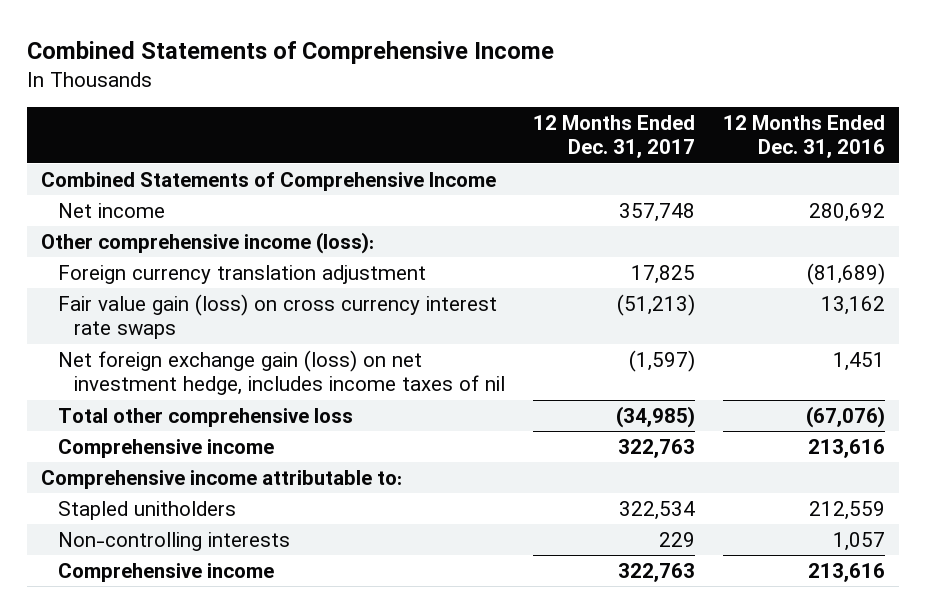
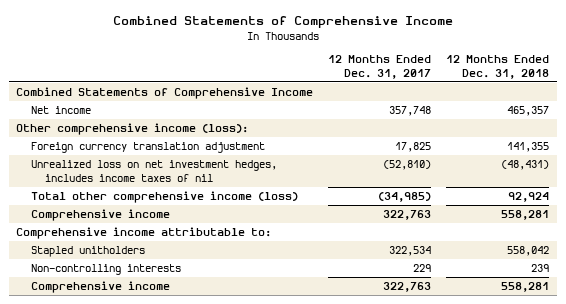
- | 12 Months Ended Dec. 31, 2017 | 12 Months Ended Dec. 31, 2016
+ | 12 Months Ended Dec. 31, 2017 | 12 Months Ended Dec. 31, 2018
- Fair value gain (loss) on cross currency interest rate swaps | (51,213) | 13,162
- Net foreign exchange gain (loss) on net investment hedge, includes income taxes of nil | (1,597) | 1,451
- Total other comprehensive loss | (34,985) | (67,076)
+ Unrealized loss on net investment hedges, includes income taxes of nil | (52,810) | (48,431)
+ Total other comprehensive income (loss) | (34,985) | 92,924

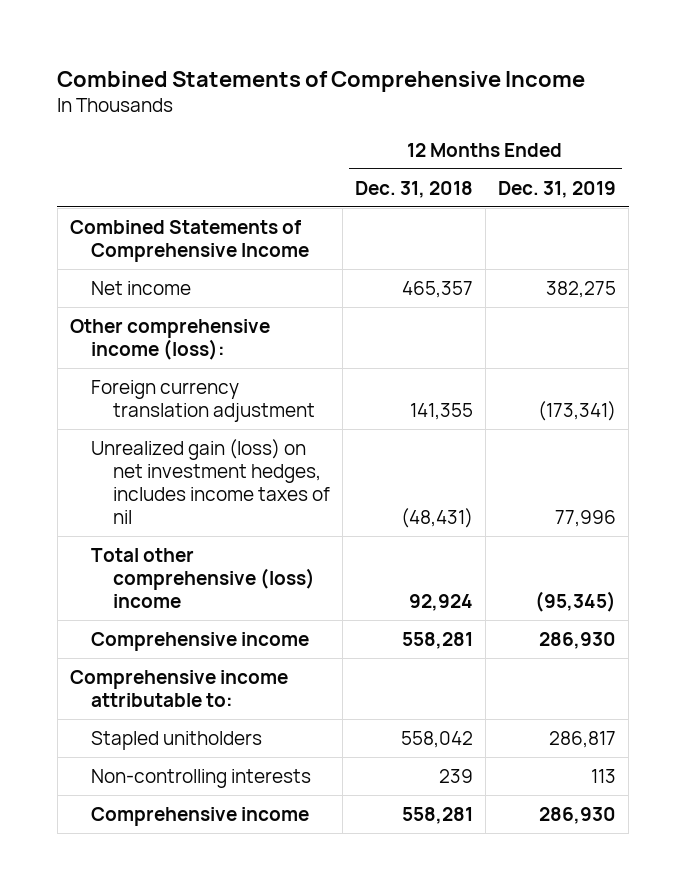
- | 12 Months Ended Dec. 31, 2017 | 12 Months Ended Dec. 31, 2018
+ | 12 Months Ended Dec. 31, 2018 | 12 Months Ended Dec. 31, 2019
- Unrealized loss on net investment hedges, includes income taxes of nil | (52,810) | (48,431)
- Total other comprehensive income (loss) | (34,985) | 92,924
+ Unrealized gain (loss) on net investment hedges, includes income taxes of nil | (48,431) | 77,996
+ Total other comprehensive (loss) income | 92,924 | (95,345)

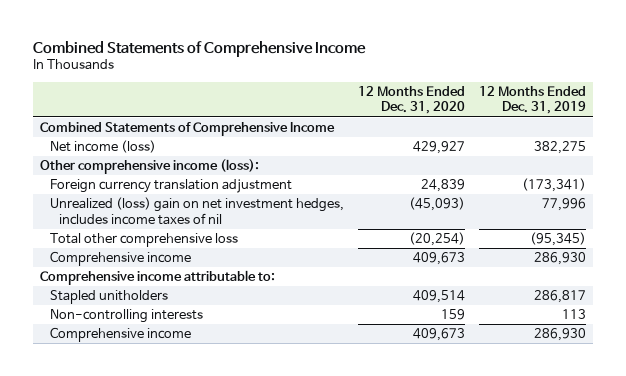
- | 12 Months Ended Dec. 31, 2018 | 12 Months Ended Dec. 31, 2019
+ | 12 Months Ended Dec. 31, 2020 | 12 Months Ended Dec. 31, 2019
- Net income | 465,357 | 382,275
+ Net income (loss) | 429,927 | 382,275
- Unrealized gain (loss) on net investment hedges, includes income taxes of nil | (48,431) | 77,996
- Total other comprehensive (loss) income | 92,924 | (95,345)
+ Unrealized (loss) gain on net investment hedges, includes income taxes of nil | (45,093) | 77,996
+ Total other comprehensive loss | (20,254) | (95,345)

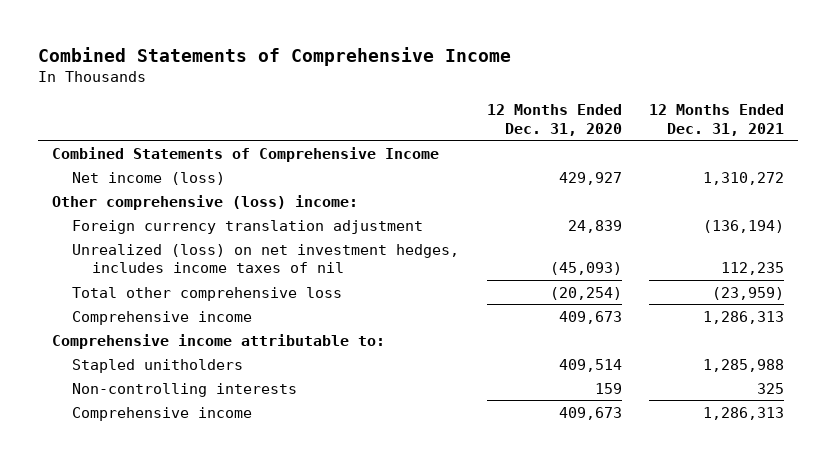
- | 12 Months Ended Dec. 31, 2020 | 12 Months Ended Dec. 31, 2019
+ | 12 Months Ended Dec. 31, 2020 | 12 Months Ended Dec. 31, 2021
- Other comprehensive income (loss):
+ Other comprehensive (loss) income:
- Unrealized (loss) gain on net investment hedges, includes income taxes of nil | (45,093) | 77,996
+ Unrealized (loss) on net investment hedges, includes income taxes of nil | (45,093) | 112,235

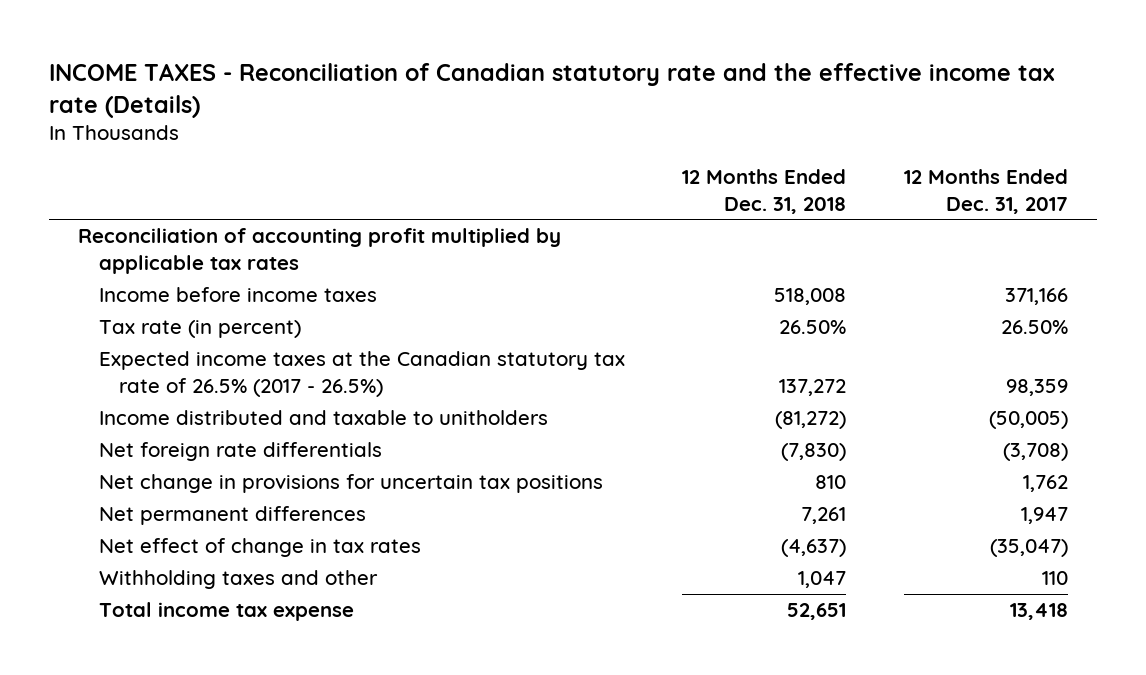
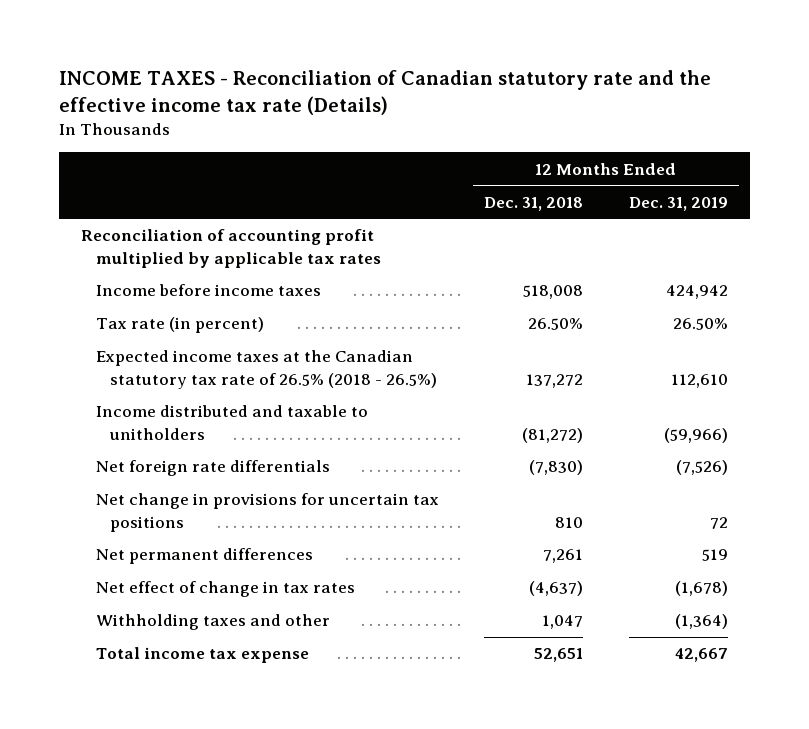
- | 12 Months Ended Dec. 31, 2018 | 12 Months Ended Dec. 31, 2017
+ | 12 Months Ended Dec. 31, 2018 | 12 Months Ended Dec. 31, 2019
- Expected income taxes at the Canadian statutory tax rate of 26.5% (2017 - 26.5%) | 137,272 | 98,359
+ Expected income taxes at the Canadian statutory tax rate of 26.5% (2018 - 26.5%) | 137,272 | 112,610

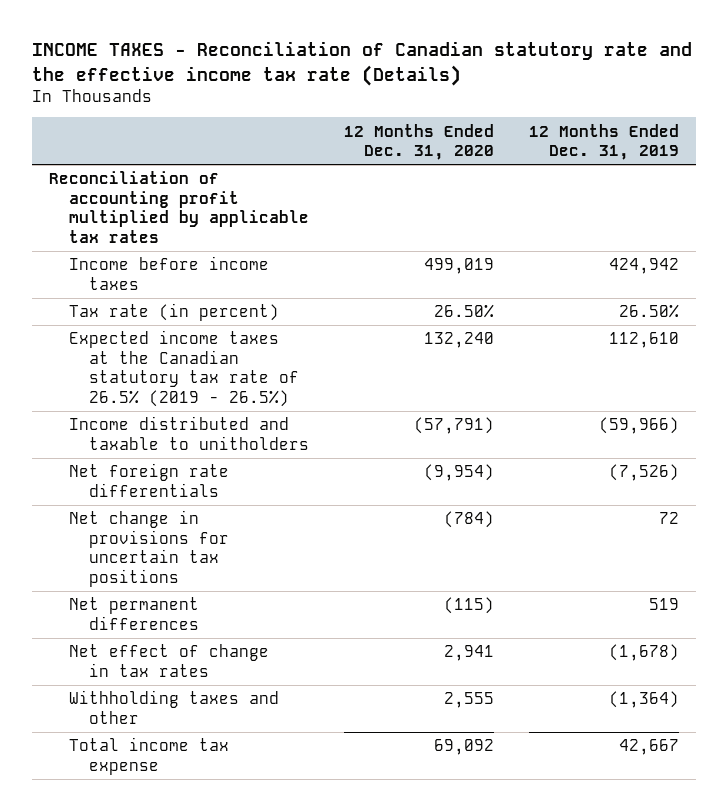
- | 12 Months Ended Dec. 31, 2018 | 12 Months Ended Dec. 31, 2019
+ | 12 Months Ended Dec. 31, 2020 | 12 Months Ended Dec. 31, 2019
- Expected income taxes at the Canadian statutory tax rate of 26.5% (2018 - 26.5%) | 137,272 | 112,610
+ Expected income taxes at the Canadian statutory tax rate of 26.5% (2019 - 26.5%) | 132,240 | 112,610

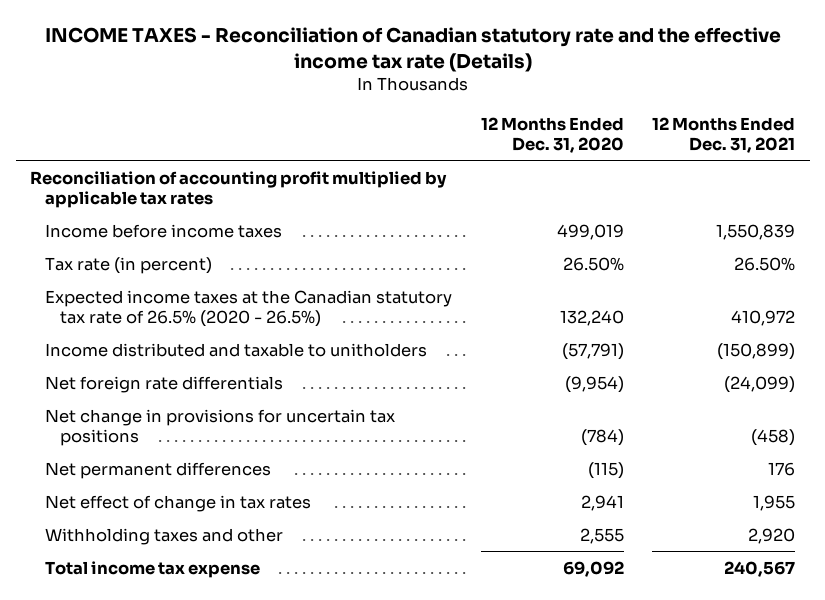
- | 12 Months Ended Dec. 31, 2020 | 12 Months Ended Dec. 31, 2019
+ | 12 Months Ended Dec. 31, 2020 | 12 Months Ended Dec. 31, 2021
- Expected income taxes at the Canadian statutory tax rate of 26.5% (2019 - 26.5%) | 132,240 | 112,610
+ Expected income taxes at the Canadian statutory tax rate of 26.5% (2020 - 26.5%) | 132,240 | 410,972

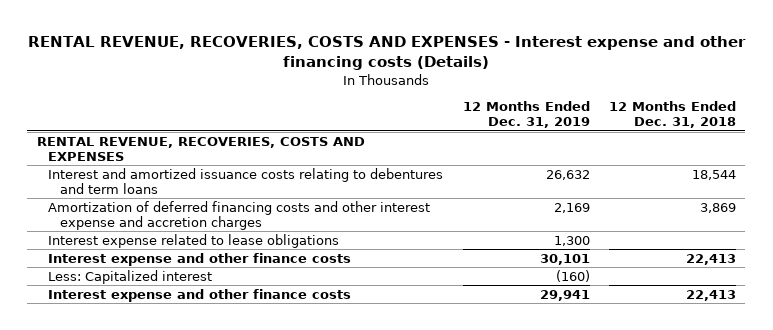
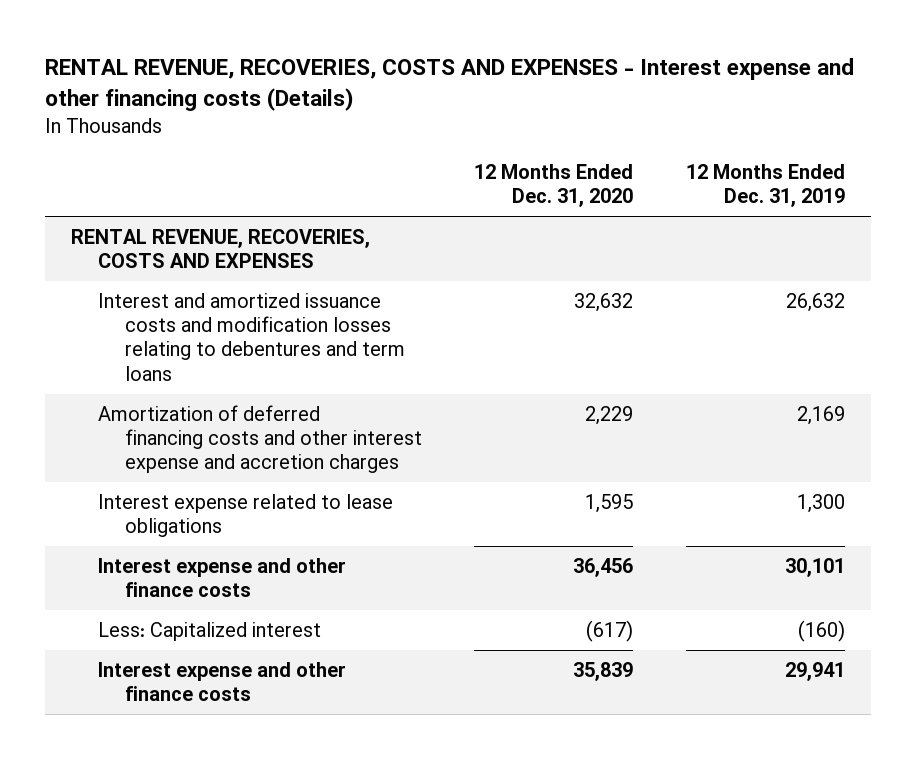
- | 12 Months Ended Dec. 31, 2019 | 12 Months Ended Dec. 31, 2018
+ | 12 Months Ended Dec. 31, 2020 | 12 Months Ended Dec. 31, 2019
- Interest and amortized issuance costs relating to debentures and term loans | 26,632 | 18,544
+ Interest and amortized issuance costs and modification losses relating to debentures and term loans | 32,632 | 26,632

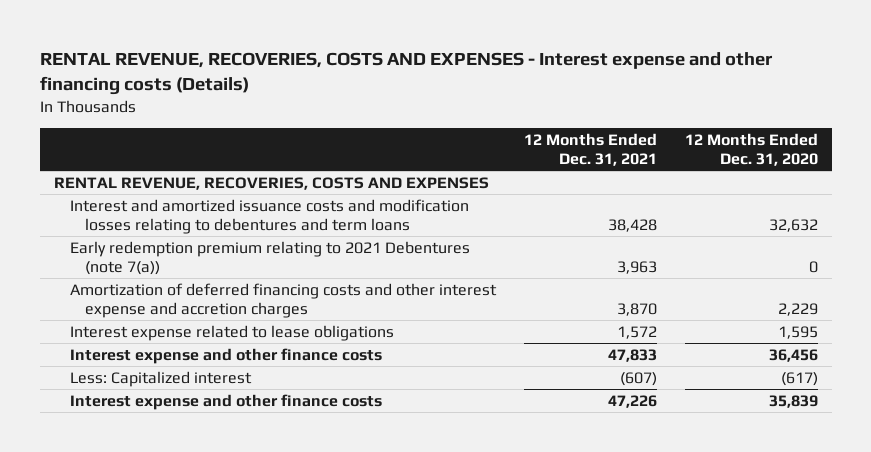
- | 12 Months Ended Dec. 31, 2020 | 12 Months Ended Dec. 31, 2019
+ | 12 Months Ended Dec. 31, 2021 | 12 Months Ended Dec. 31, 2020
+ Early redemption premium relating to 2021 Debentures (note 7(a)) | 3,963 | 0

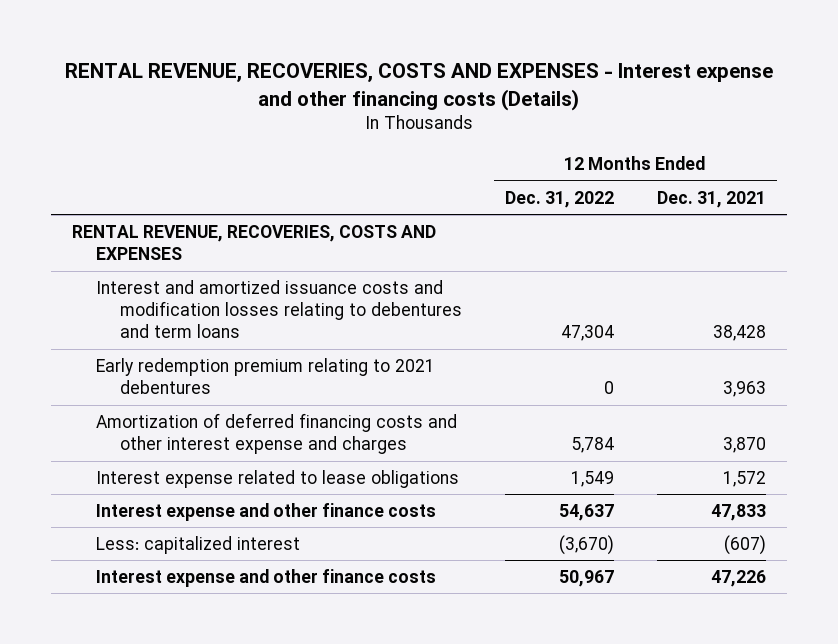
- | 12 Months Ended Dec. 31, 2021 | 12 Months Ended Dec. 31, 2020
+ | 12 Months Ended Dec. 31, 2022 | 12 Months Ended Dec. 31, 2021
- Early redemption premium relating to 2021 Debentures (note 7(a)) | 3,963 | 0
- Amortization of deferred financing costs and other interest expense and accretion charges | 3,870 | 2,229
+ Early redemption premium relating to 2021 debentures | 0 | 3,963
+ Amortization of deferred financing costs and other interest expense and charges | 5,784 | 3,870
- Less: Capitalized interest | (607) | (617)
+ Less: capitalized interest | (3,670) | (607)

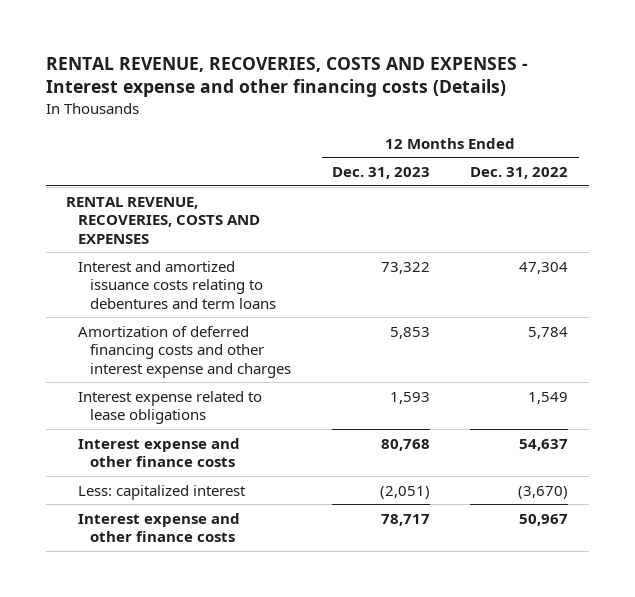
- | 12 Months Ended Dec. 31, 2022 | 12 Months Ended Dec. 31, 2021
+ | 12 Months Ended Dec. 31, 2023 | 12 Months Ended Dec. 31, 2022
- Interest and amortized issuance costs and modification losses relating to debentures and term loans | 47,304 | 38,428
- Early redemption premium relating to 2021 debentures | 0 | 3,963
+ Interest and amortized issuance costs relating to debentures and term loans | 73,322 | 47,304

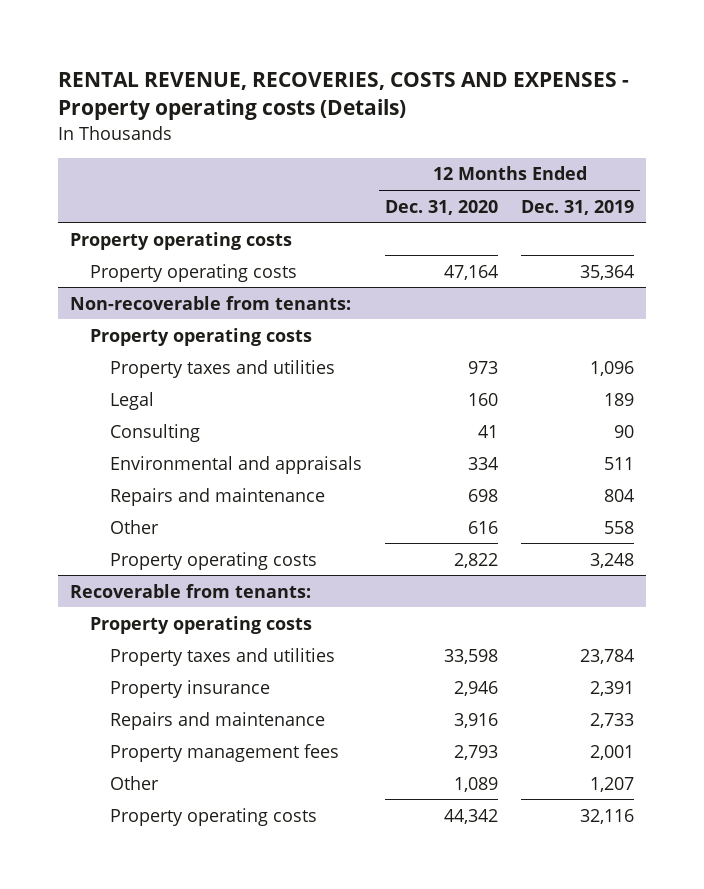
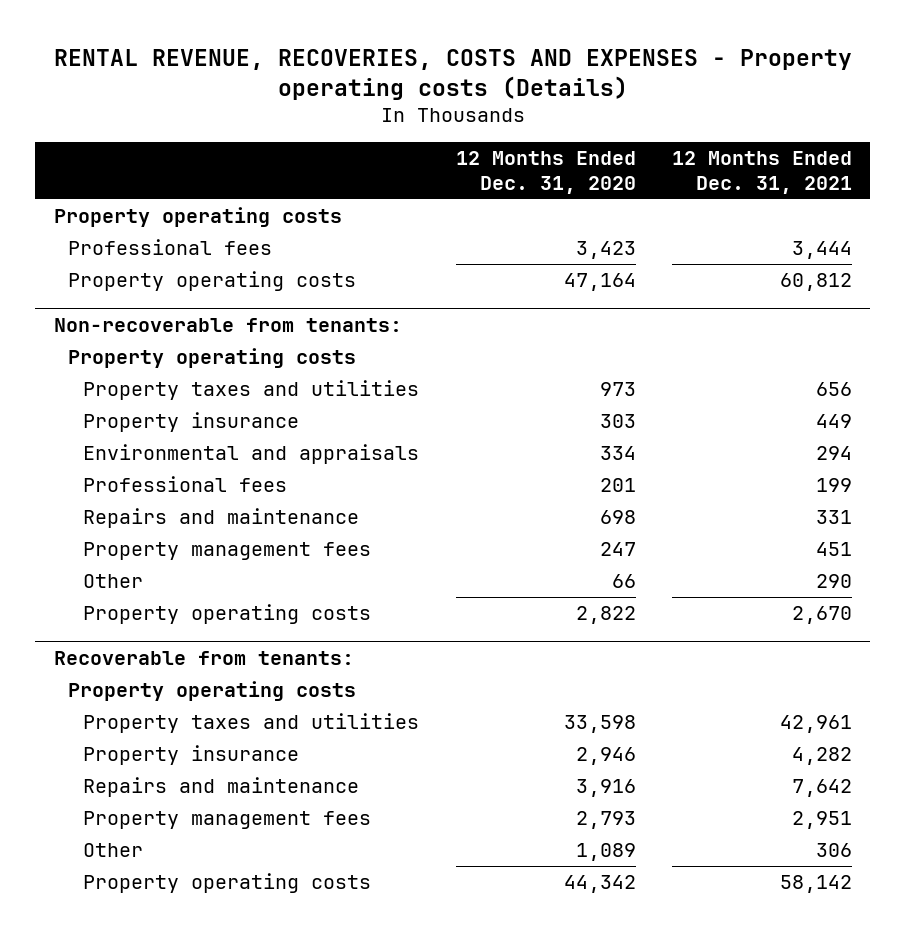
- | 12 Months Ended Dec. 31, 2020 | 12 Months Ended Dec. 31, 2019
+ | 12 Months Ended Dec. 31, 2020 | 12 Months Ended Dec. 31, 2021
+ Professional fees | 3,423 | 3,444
@ Non-recoverable from tenants:
- Legal | 160 | 189
- Consulting | 41 | 90
+ Property insurance | 303 | 449
+ Professional fees | 201 | 199
- Other | 616 | 558
+ Property management fees | 247 | 451
+ Other | 66 | 290

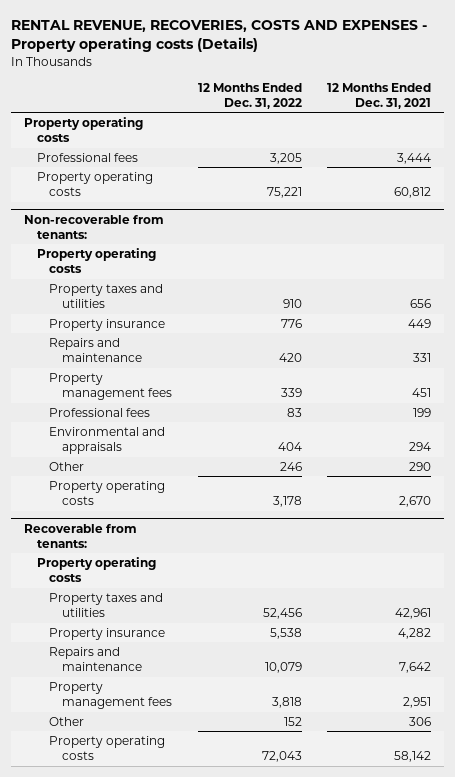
- | 12 Months Ended Dec. 31, 2020 | 12 Months Ended Dec. 31, 2021
+ | 12 Months Ended Dec. 31, 2022 | 12 Months Ended Dec. 31, 2021
@ Non-recoverable from tenants:
moved down: Professional fees | 83 | 199
moved down: Environmental and appraisals | 404 | 294

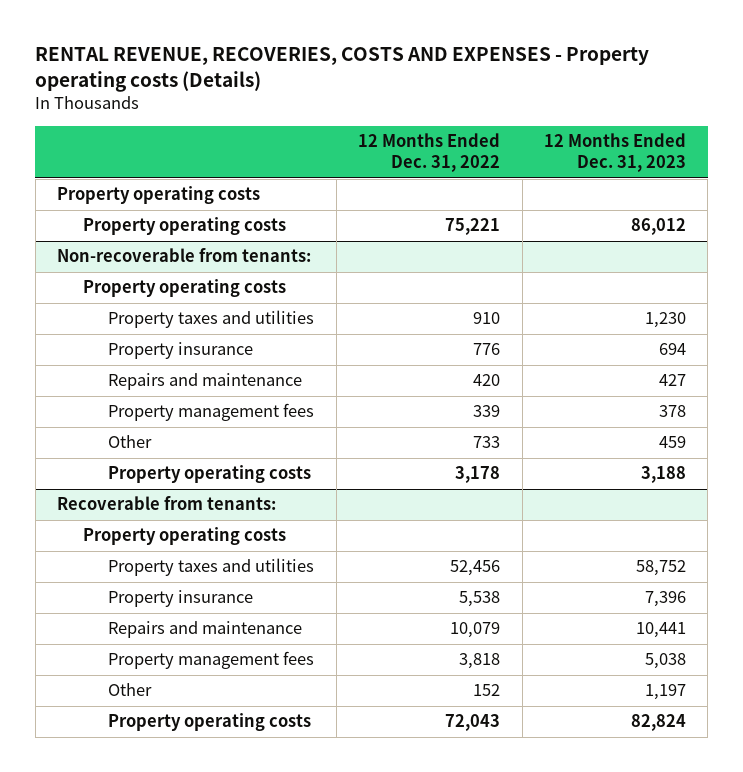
- | 12 Months Ended Dec. 31, 2022 | 12 Months Ended Dec. 31, 2021
+ | 12 Months Ended Dec. 31, 2022 | 12 Months Ended Dec. 31, 2023
- Professional fees | 3,205 | 3,444
@ Non-recoverable from tenants:
- Professional fees | 83 | 199
- Environmental and appraisals | 404 | 294
- Other | 246 | 290
+ Other | 733 | 459

